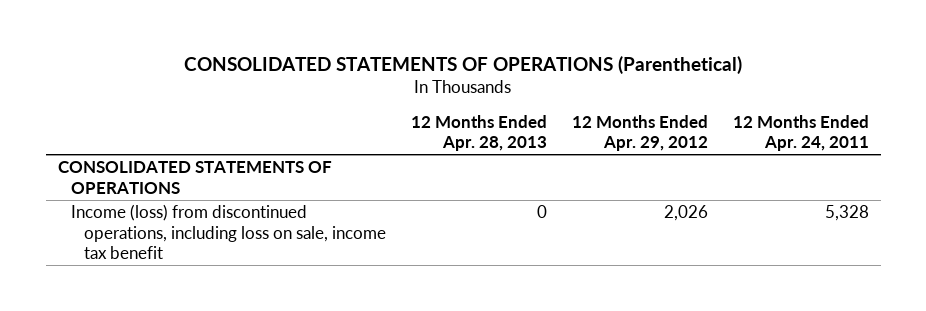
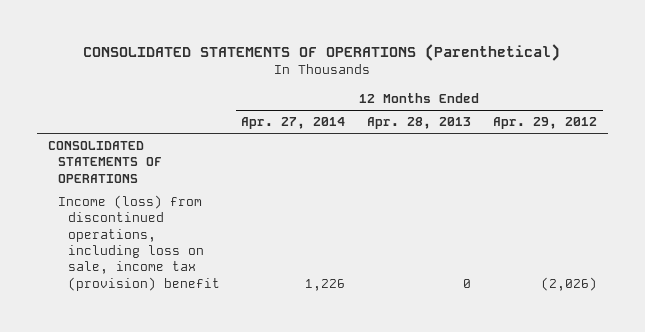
- | 12 Months Ended Apr. 28, 2013 | 12 Months Ended Apr. 29, 2012 | 12 Months Ended Apr. 24, 2011
+ | 12 Months Ended Apr. 27, 2014 | 12 Months Ended Apr. 28, 2013 | 12 Months Ended Apr. 29, 2012
- Income (loss) from discontinued operations, including loss on sale, income tax benefit | 0 | 2,026 | 5,328
+ Income (loss) from discontinued operations, including loss on sale, income tax (provision) benefit | 1,226 | 0 | (2,026)

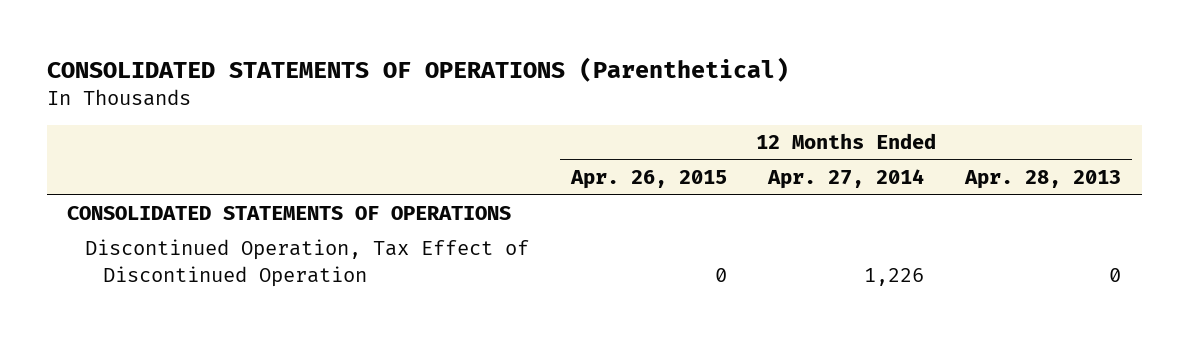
- | 12 Months Ended Apr. 27, 2014 | 12 Months Ended Apr. 28, 2013 | 12 Months Ended Apr. 29, 2012
+ | 12 Months Ended Apr. 26, 2015 | 12 Months Ended Apr. 27, 2014 | 12 Months Ended Apr. 28, 2013
- Income (loss) from discontinued operations, including loss on sale, income tax (provision) benefit | 1,226 | 0 | (2,026)
+ Discontinued Operation, Tax Effect of Discontinued Operation | 0 | 1,226 | 0

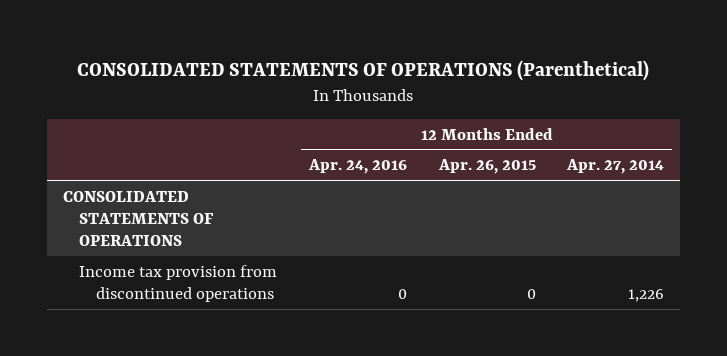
- | 12 Months Ended Apr. 26, 2015 | 12 Months Ended Apr. 27, 2014 | 12 Months Ended Apr. 28, 2013
+ | 12 Months Ended Apr. 24, 2016 | 12 Months Ended Apr. 26, 2015 | 12 Months Ended Apr. 27, 2014
- Discontinued Operation, Tax Effect of Discontinued Operation | 0 | 1,226 | 0
+ Income tax provision from discontinued operations | 0 | 0 | 1,226

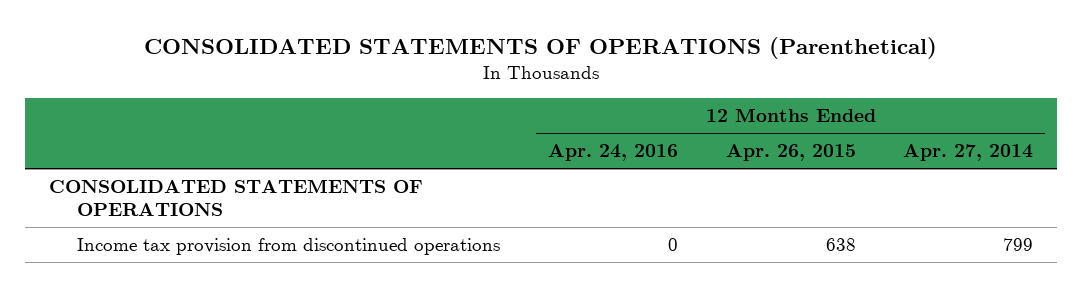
- Income tax provision from discontinued operations | 0 | 0 | 1,226
+ Income tax provision from discontinued operations | 0 | 638 | 799

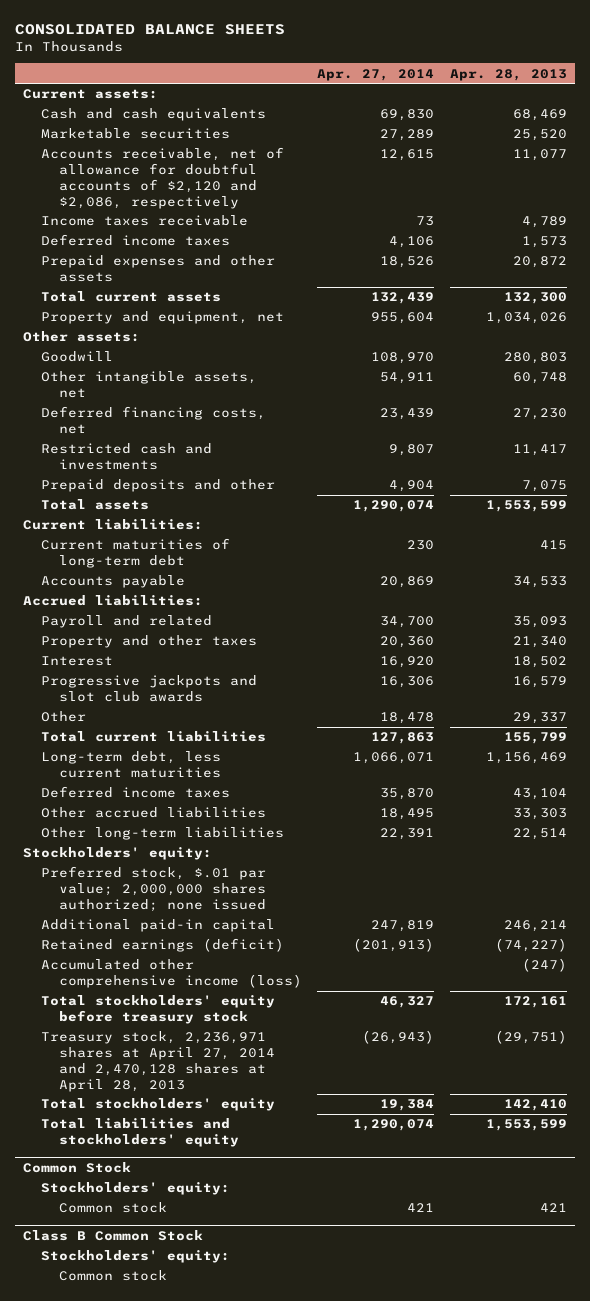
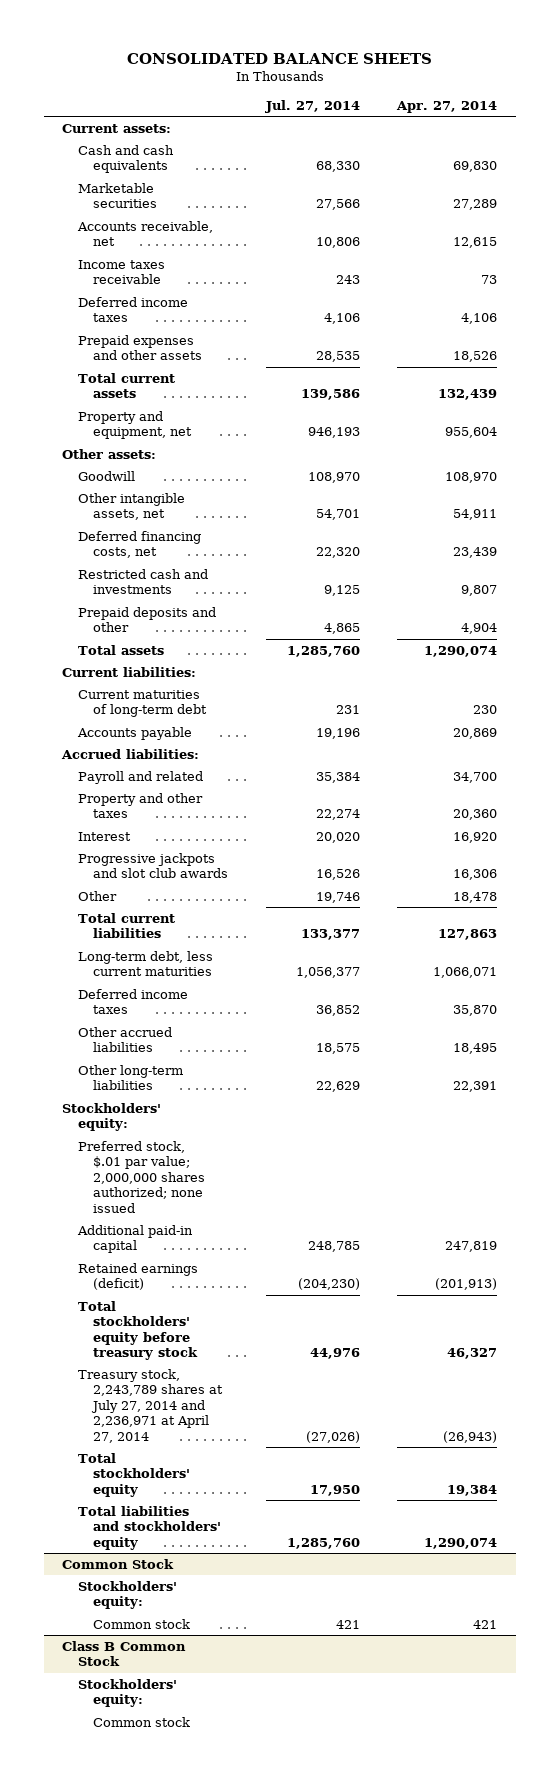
- | Apr. 27, 2014 | Apr. 28, 2013
+ | Jul. 27, 2014 | Apr. 27, 2014
- Accounts receivable, net of allowance for doubtful accounts of $2,120 and $2,086, respectively | 12,615 | 11,077
+ Accounts receivable, net | 10,806 | 12,615
- Accumulated other comprehensive income (loss) | | (247)
- Treasury stock, 2,236,971 shares at April 27, 2014 and 2,470,128 shares at April 28, 2013 | (26,943) | (29,751)
+ Treasury stock, 2,243,789 shares at July 27, 2014 and 2,236,971 at April 27, 2014 | (27,026) | (26,943)

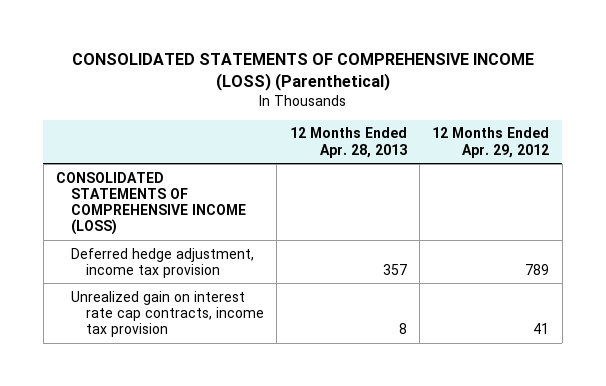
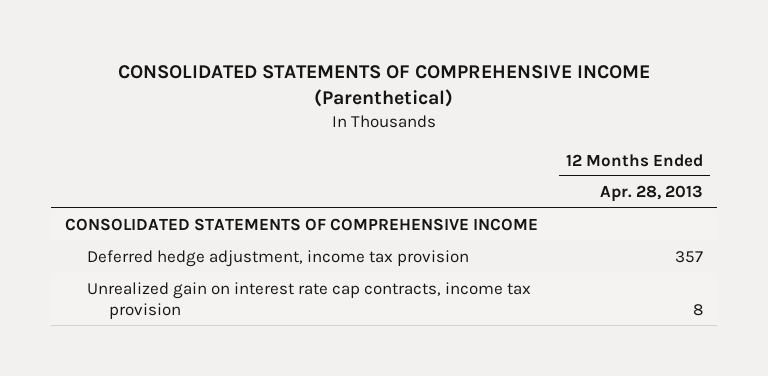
- CONSOLIDATED STATEMENTS OF COMPREHENSIVE INCOME (LOSS) (Parenthetical)
+ CONSOLIDATED STATEMENTS OF COMPREHENSIVE INCOME (Parenthetical)
- | 12 Months Ended Apr. 28, 2013 | 12 Months Ended Apr. 29, 2012
+ | 12 Months Ended Apr. 28, 2013
- CONSOLIDATED STATEMENTS OF COMPREHENSIVE INCOME (LOSS)
+ CONSOLIDATED STATEMENTS OF COMPREHENSIVE INCOME

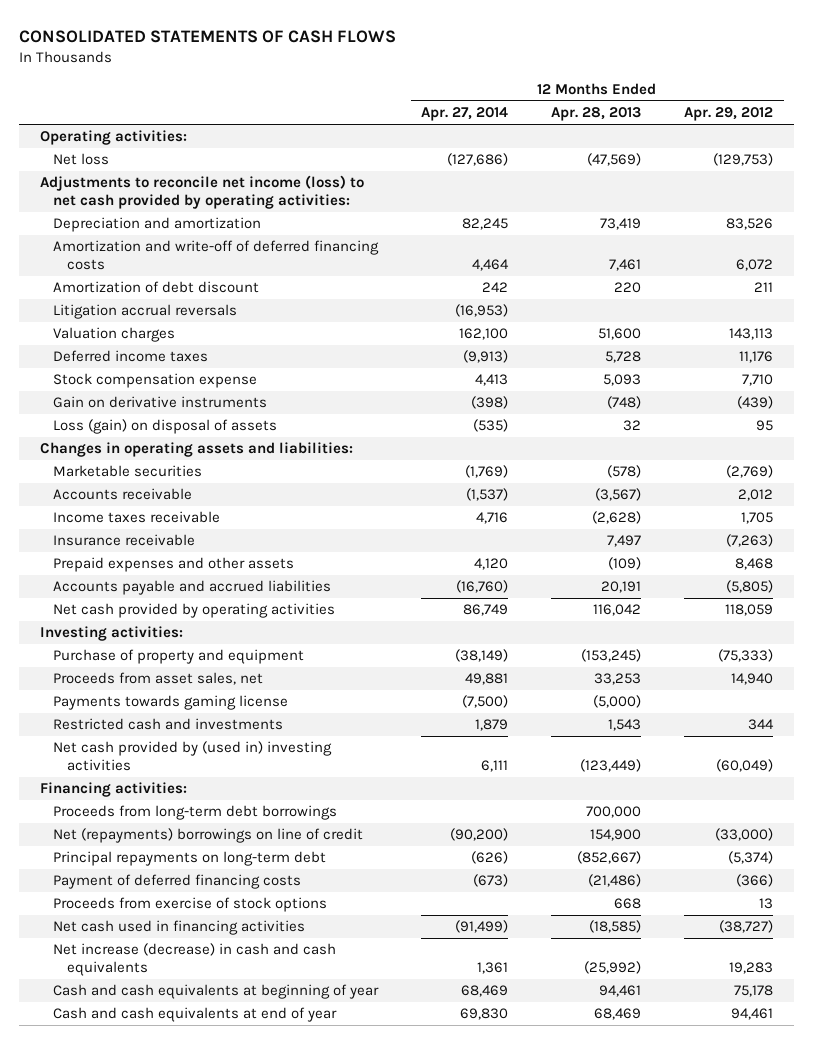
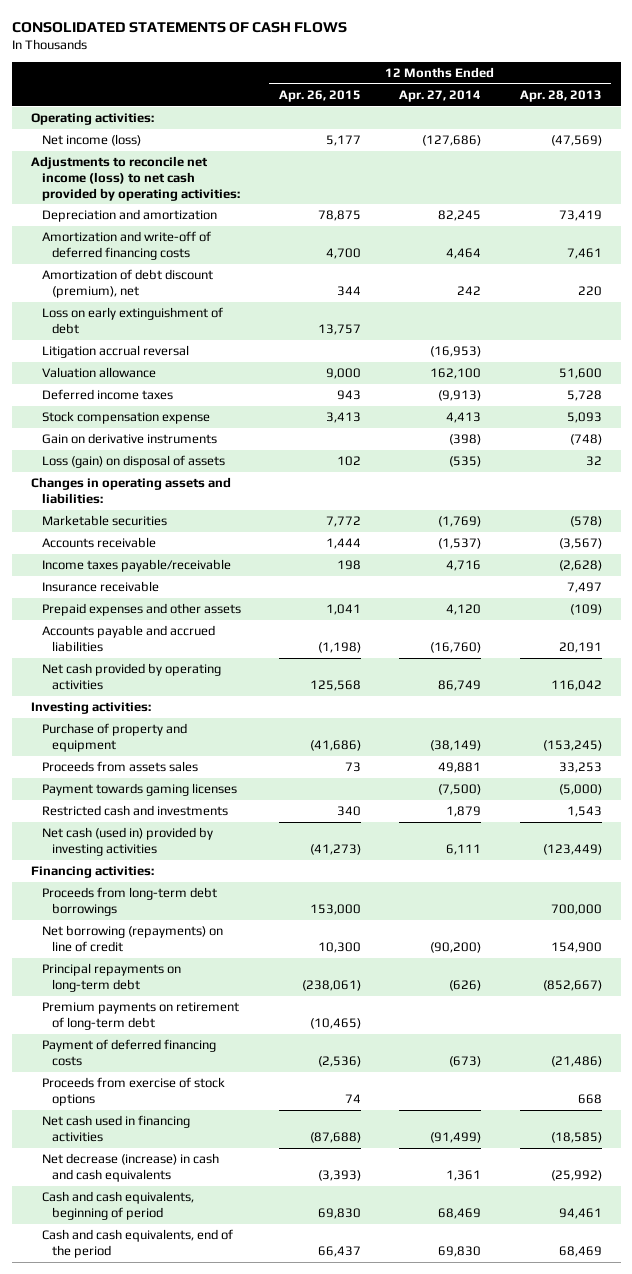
- | 12 Months Ended Apr. 27, 2014 | 12 Months Ended Apr. 28, 2013 | 12 Months Ended Apr. 29, 2012
+ | 12 Months Ended Apr. 26, 2015 | 12 Months Ended Apr. 27, 2014 | 12 Months Ended Apr. 28, 2013
- Net loss | (127,686) | (47,569) | (129,753)
+ Net income (loss) | 5,177 | (127,686) | (47,569)
- Amortization of debt discount | 242 | 220 | 211
- Litigation accrual reversals | (16,953) | |
- Valuation charges | 162,100 | 51,600 | 143,113
+ Amortization of debt discount (premium), net | 344 | 242 | 220
+ Loss on early extinguishment of debt | 13,757 | |
+ Litigation accrual reversal | | (16,953) |
+ Valuation allowance | 9,000 | 162,100 | 51,600
- Income taxes receivable | 4,716 | (2,628) | 1,705
+ Income taxes payable/receivable | 198 | 4,716 | (2,628)
- Proceeds from asset sales, net | 49,881 | 33,253 | 14,940
- Payments towards gaming license | (7,500) | (5,000) |
+ Proceeds from assets sales | 73 | 49,881 | 33,253
+ Payment towards gaming licenses | | (7,500) | (5,000)
- Net cash provided by (used in) investing activities | 6,111 | (123,449) | (60,049)
+ Net cash (used in) provided by investing activities | (41,273) | 6,111 | (123,449)
- Net (repayments) borrowings on line of credit | (90,200) | 154,900 | (33,000)
+ Net borrowing (repayments) on line of credit | 10,300 | (90,200) | 154,900
+ Premium payments on retirement of long-term debt | (10,465) | |
- Net increase (decrease) in cash and cash equivalents | 1,361 | (25,992) | 19,283
- Cash and cash equivalents at beginning of year | 68,469 | 94,461 | 75,178
- Cash and cash equivalents at end of year | 69,830 | 68,469 | 94,461
+ Net decrease (increase) in cash and cash equivalents | (3,393) | 1,361 | (25,992)
+ Cash and cash equivalents, beginning of period | 69,830 | 68,469 | 94,461
+ Cash and cash equivalents, end of the period | 66,437 | 69,830 | 68,469

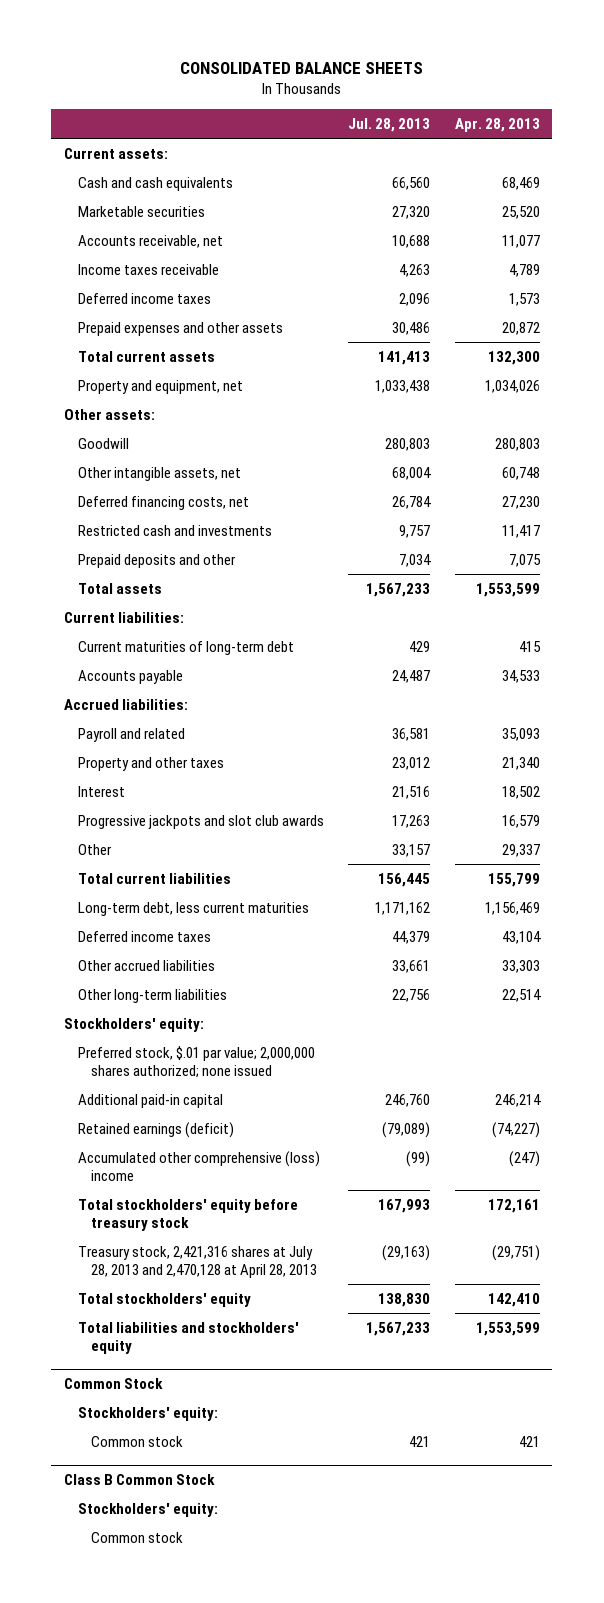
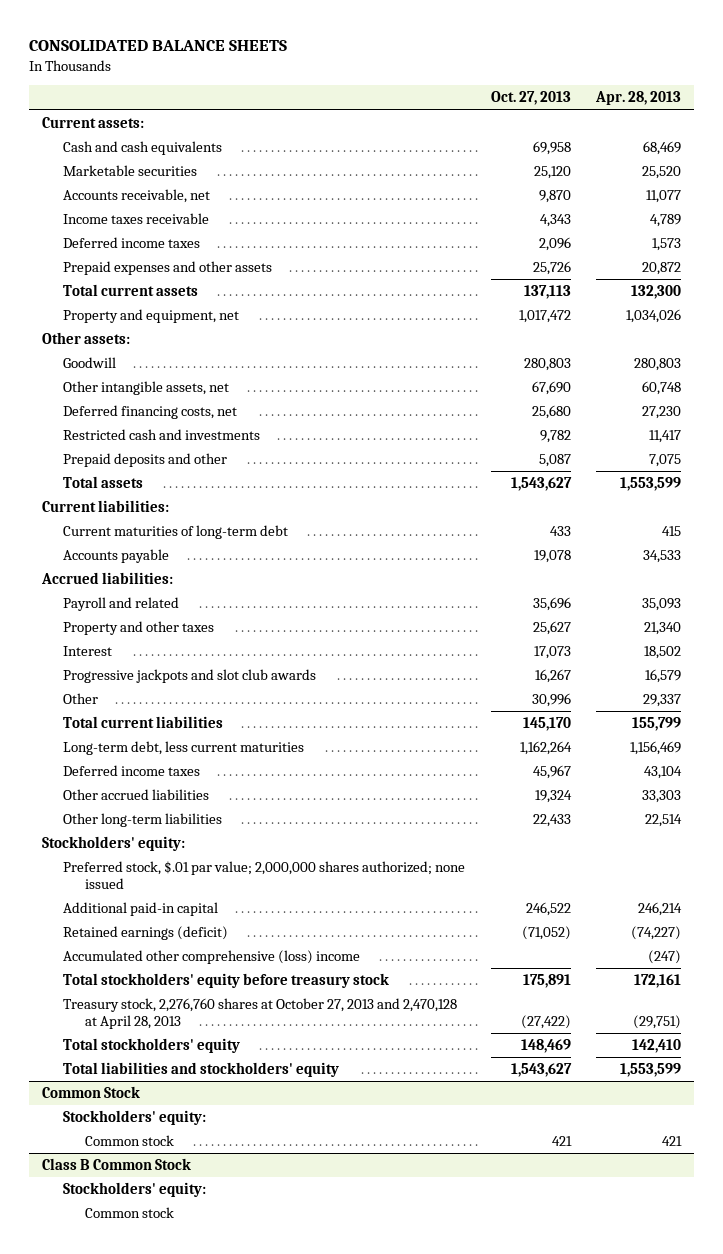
- | Jul. 28, 2013 | Apr. 28, 2013
+ | Oct. 27, 2013 | Apr. 28, 2013
- Treasury stock, 2,421,316 shares at July 28, 2013 and 2,470,128 at April 28, 2013 | (29,163) | (29,751)
+ Treasury stock, 2,276,760 shares at October 27, 2013 and 2,470,128 at April 28, 2013 | (27,422) | (29,751)

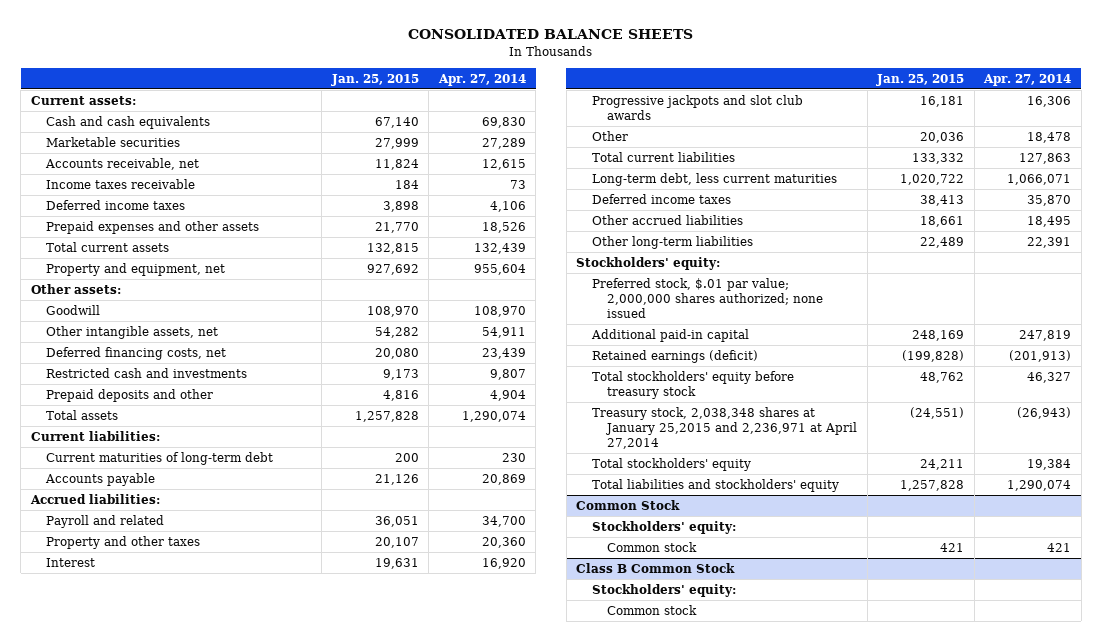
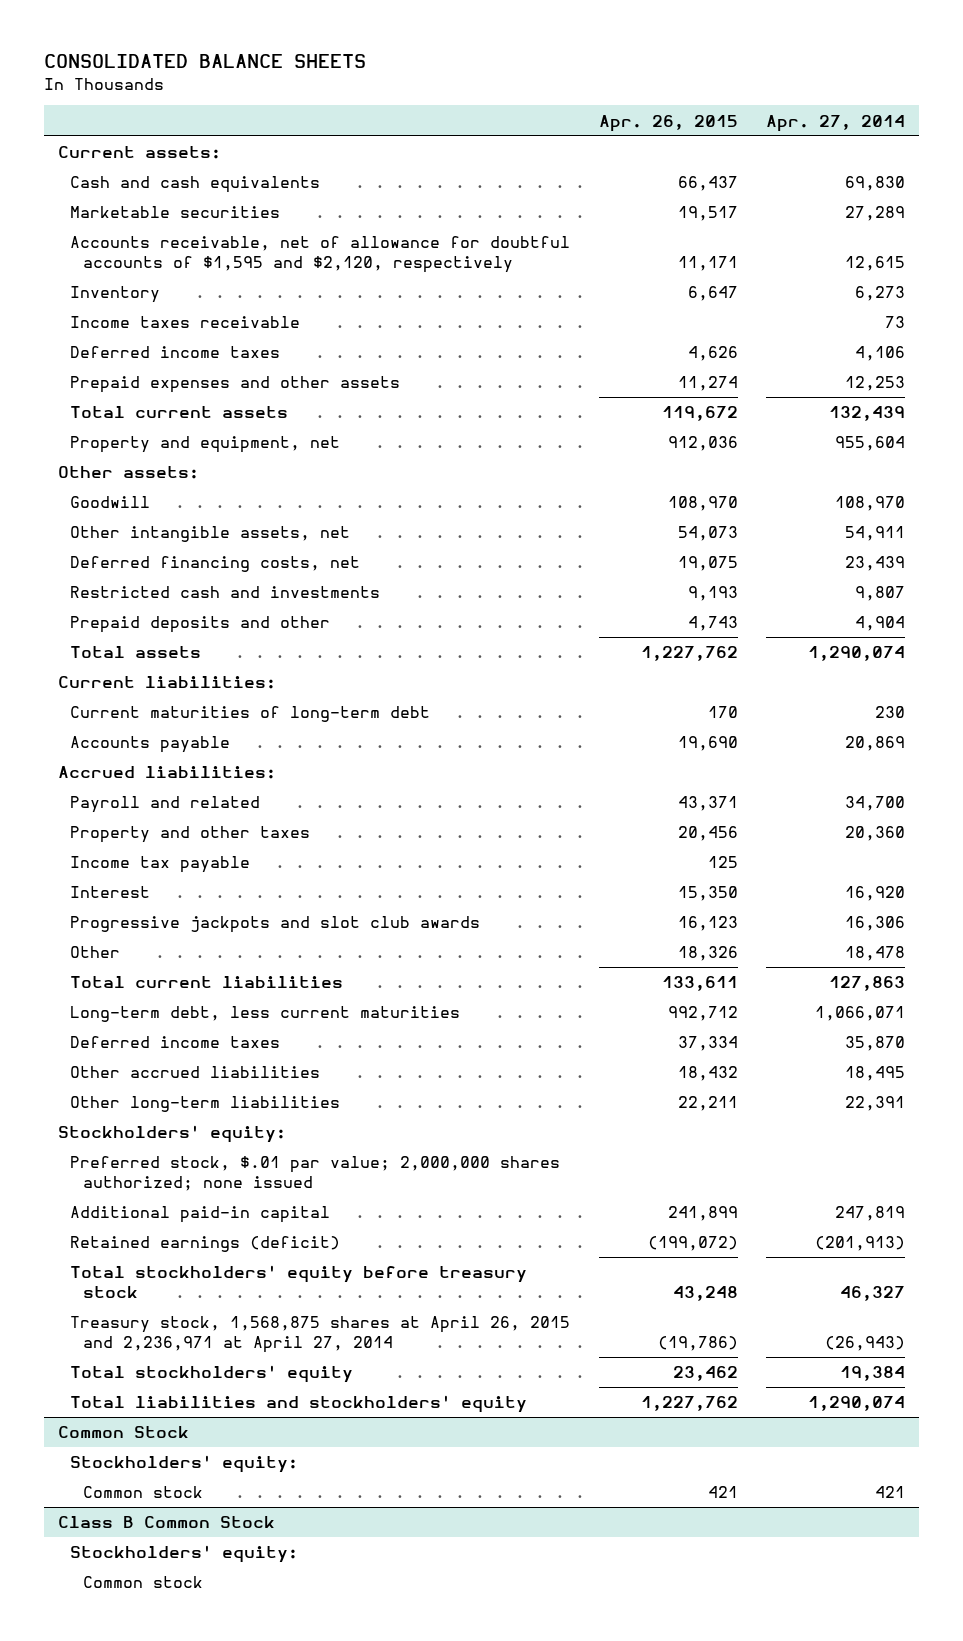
- | Jan. 25, 2015 | Apr. 27, 2014
+ | Apr. 26, 2015 | Apr. 27, 2014
- Accounts receivable, net | 11,824 | 12,615
+ Accounts receivable, net of allowance for doubtful accounts of $1,595 and $2,120, respectively | 11,171 | 12,615
+ Inventory | 6,647 | 6,273
- Prepaid expenses and other assets | 21,770 | 18,526
+ Prepaid expenses and other assets | 11,274 | 12,253
+ Income tax payable | 125 |
- Treasury stock, 2,038,348 shares at January 25,2015 and 2,236,971 at April 27,2014 | (24,551) | (26,943)
+ Treasury stock, 1,568,875 shares at April 26, 2015 and 2,236,971 at April 27, 2014 | (19,786) | (26,943)

